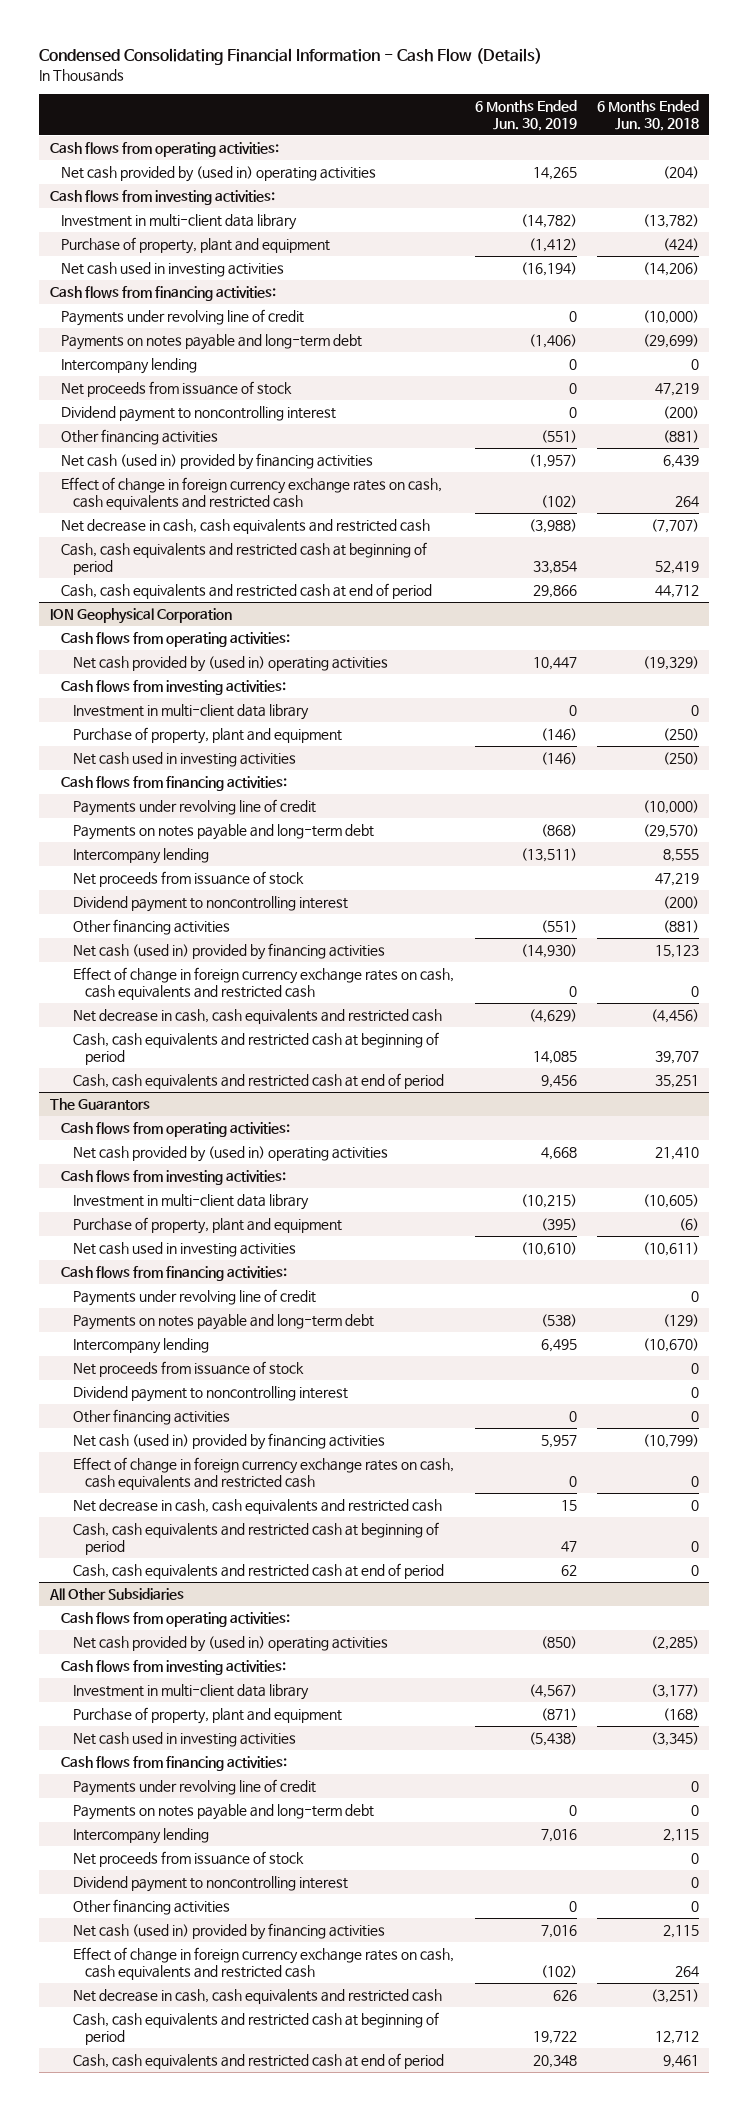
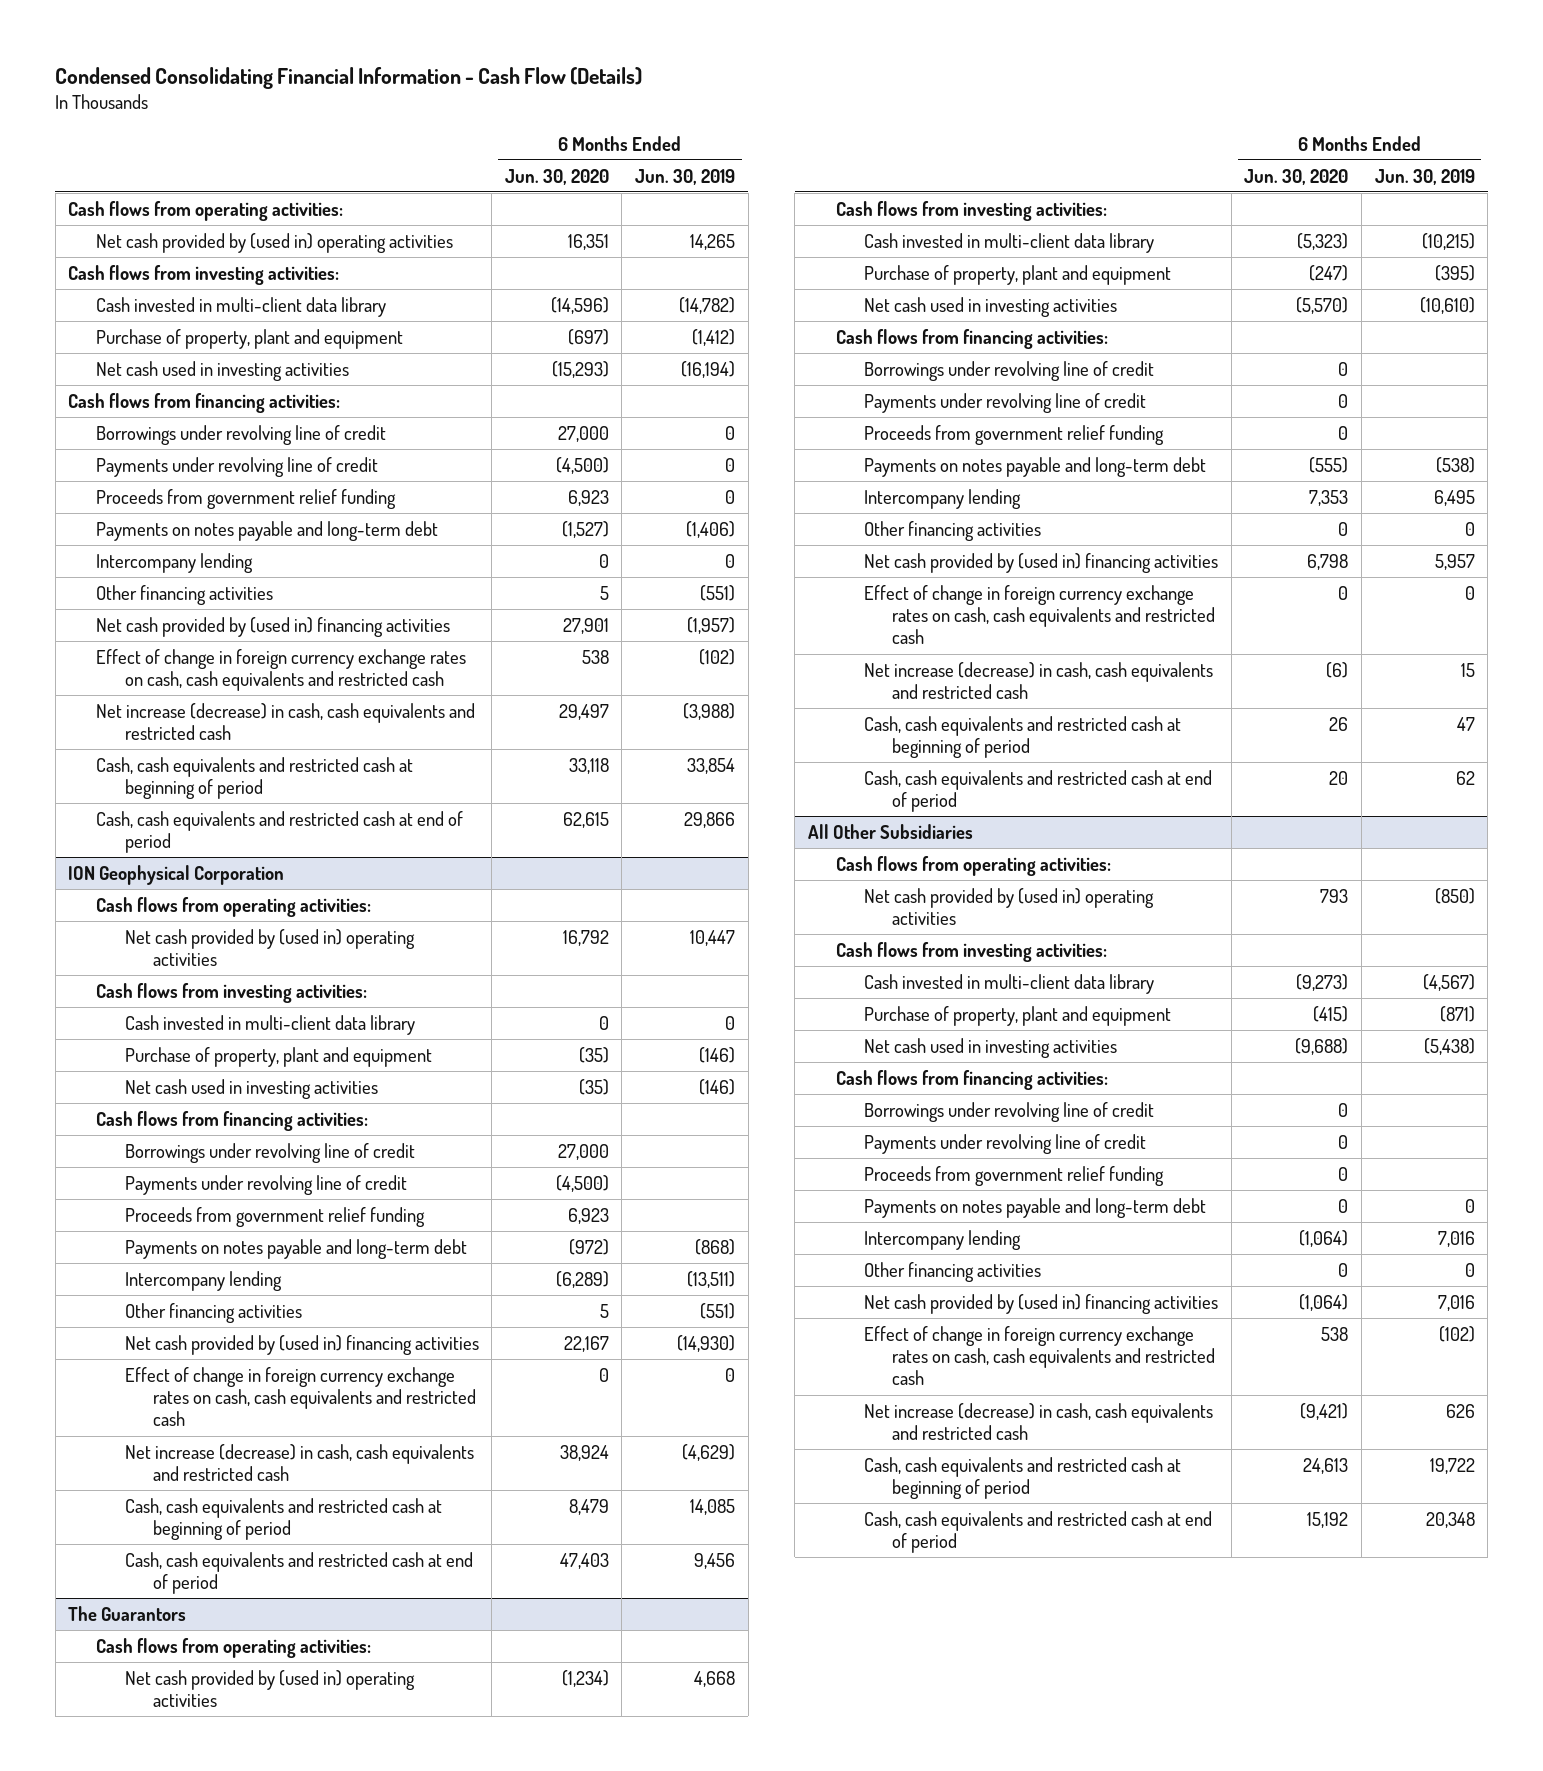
- | 6 Months Ended Jun. 30, 2019 | 6 Months Ended Jun. 30, 2018
+ | 6 Months Ended Jun. 30, 2020 | 6 Months Ended Jun. 30, 2019
- Investment in multi-client data library | (14,782) | (13,782)
+ Cash invested in multi-client data library | (14,596) | (14,782)
+ Borrowings under revolving line of credit | 27,000 | 0
+ Proceeds from government relief funding | 6,923 | 0
- Net proceeds from issuance of stock | 0 | 47,219
- Dividend payment to noncontrolling interest | 0 | (200)
- Net cash (used in) provided by financing activities | (1,957) | 6,439
+ Net cash provided by (used in) financing activities | 27,901 | (1,957)
- Net decrease in cash, cash equivalents and restricted cash | (3,988) | (7,707)
+ Net increase (decrease) in cash, cash equivalents and restricted cash | 29,497 | (3,988)
@ ION Geophysical Corporation
- Investment in multi-client data library | 0 | 0
+ Cash invested in multi-client data library | 0 | 0
+ Borrowings under revolving line of credit | 27,000 |
+ Proceeds from government relief funding | 6,923 |
- Net proceeds from issuance of stock | | 47,219
- Dividend payment to noncontrolling interest | | (200)
- Net cash (used in) provided by financing activities | (14,930) | 15,123
+ Net cash provided by (used in) financing activities | 22,167 | (14,930)
- Net decrease in cash, cash equivalents and restricted cash | (4,629) | (4,456)
+ Net increase (decrease) in cash, cash equivalents and restricted cash | 38,924 | (4,629)
@ The Guarantors
- Investment in multi-client data library | (10,215) | (10,605)
+ Cash invested in multi-client data library | (5,323) | (10,215)
+ Borrowings under revolving line of credit | 0 |
+ Proceeds from government relief funding | 0 |
- Net proceeds from issuance of stock | | 0
- Dividend payment to noncontrolling interest | | 0
- Net cash (used in) provided by financing activities | 5,957 | (10,799)
+ Net cash provided by (used in) financing activities | 6,798 | 5,957
- Net decrease in cash, cash equivalents and restricted cash | 15 | 0
+ Net increase (decrease) in cash, cash equivalents and restricted cash | (6) | 15
@ All Other Subsidiaries
- Investment in multi-client data library | (4,567) | (3,177)
+ Cash invested in multi-client data library | (9,273) | (4,567)
+ Borrowings under revolving line of credit | 0 |
+ Proceeds from government relief funding | 0 |
- Net proceeds from issuance of stock | | 0
- Dividend payment to noncontrolling interest | | 0
- Net cash (used in) provided by financing activities | 7,016 | 2,115
+ Net cash provided by (used in) financing activities | (1,064) | 7,016
- Net decrease in cash, cash equivalents and restricted cash | 626 | (3,251)
+ Net increase (decrease) in cash, cash equivalents and restricted cash | (9,421) | 626

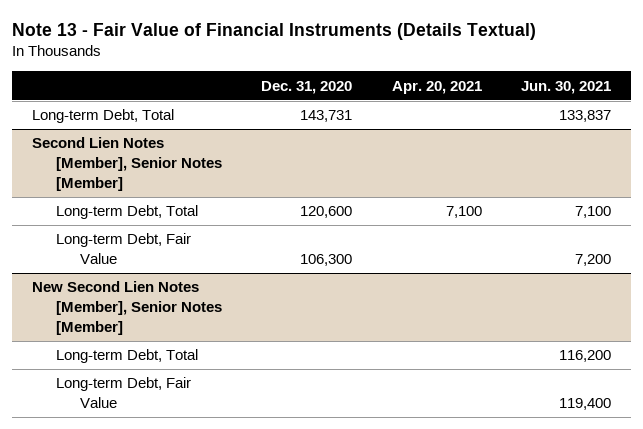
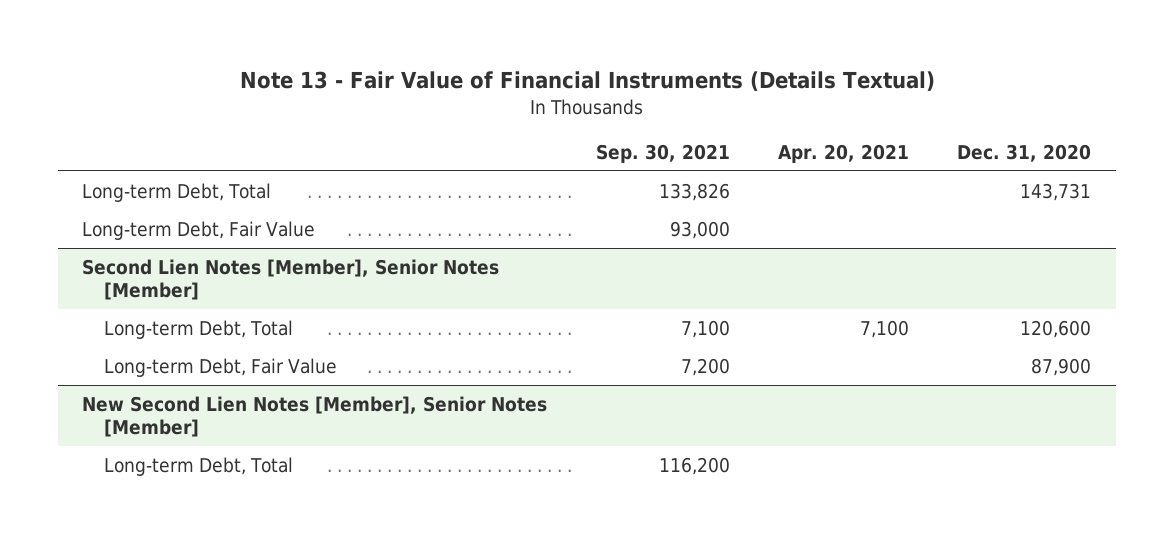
- | Dec. 31, 2020 | Apr. 20, 2021 | Jun. 30, 2021
+ | Sep. 30, 2021 | Apr. 20, 2021 | Dec. 31, 2020
+ Long-term Debt, Fair Value | 93,000 | |
@ Second Lien Notes [Member], Senior Notes [Member]
- Long-term Debt, Fair Value | 106,300 | | 7,200
+ Long-term Debt, Fair Value | 7,200 | | 87,900
@ New Second Lien Notes [Member], Senior Notes [Member]
- Long-term Debt, Fair Value | | | 119,400

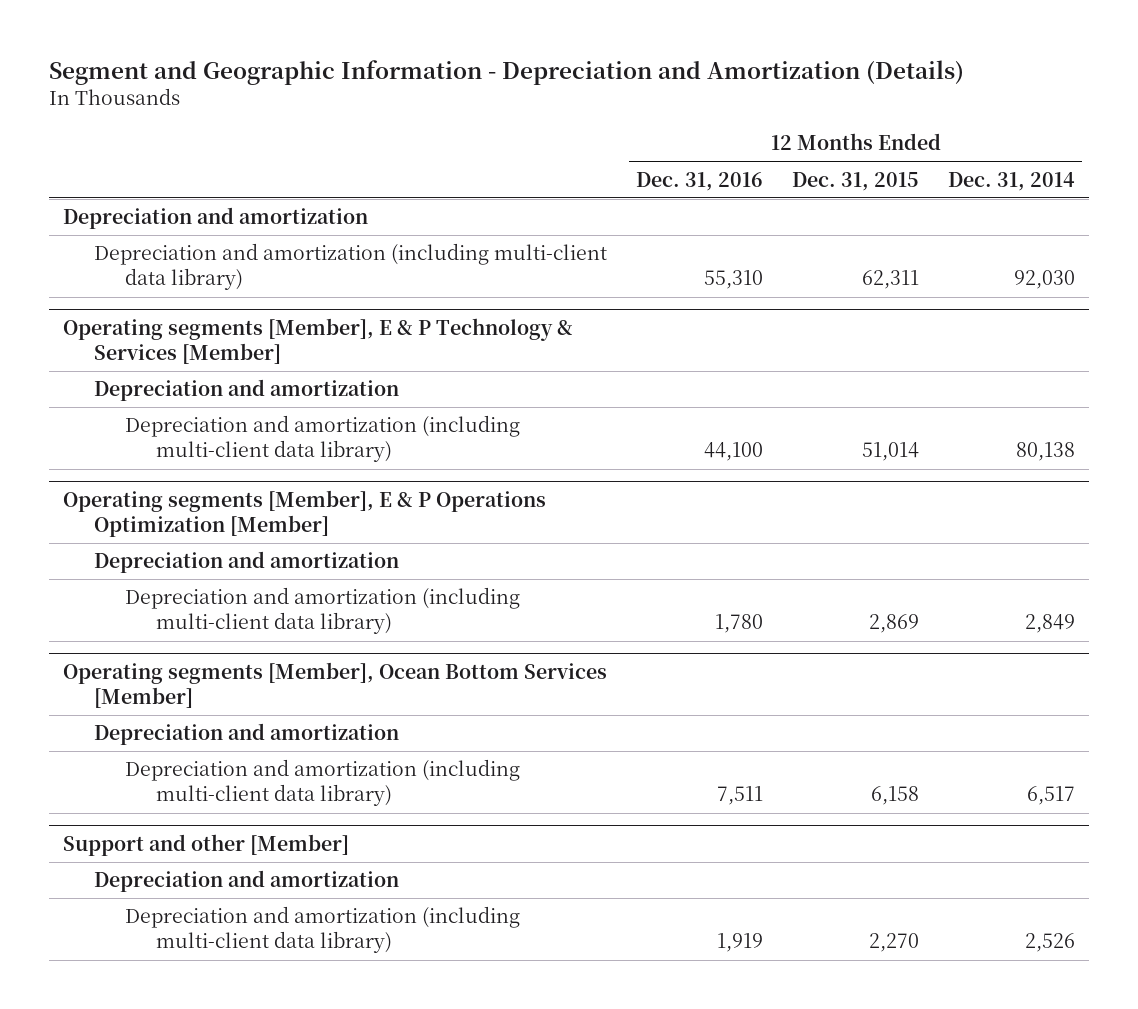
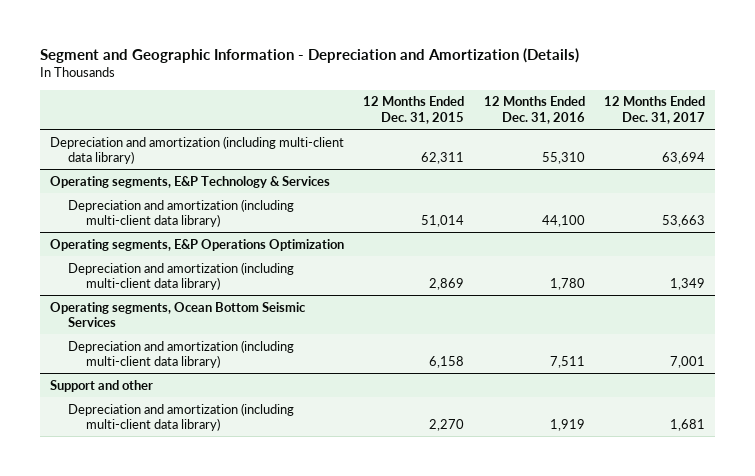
- | 12 Months Ended Dec. 31, 2016 | 12 Months Ended Dec. 31, 2015 | 12 Months Ended Dec. 31, 2014
+ | 12 Months Ended Dec. 31, 2015 | 12 Months Ended Dec. 31, 2016 | 12 Months Ended Dec. 31, 2017
- Depreciation and amortization
- Operating segments [Member], E & P Technology & Services [Member]
- Depreciation and amortization
+ Operating segments, E&P Technology & Services
- Operating segments [Member], E & P Operations Optimization [Member]
- Depreciation and amortization
+ Operating segments, E&P Operations Optimization
- Operating segments [Member], Ocean Bottom Services [Member]
- Depreciation and amortization
+ Operating segments, Ocean Bottom Seismic Services
- Support and other [Member]
- Depreciation and amortization
+ Support and other

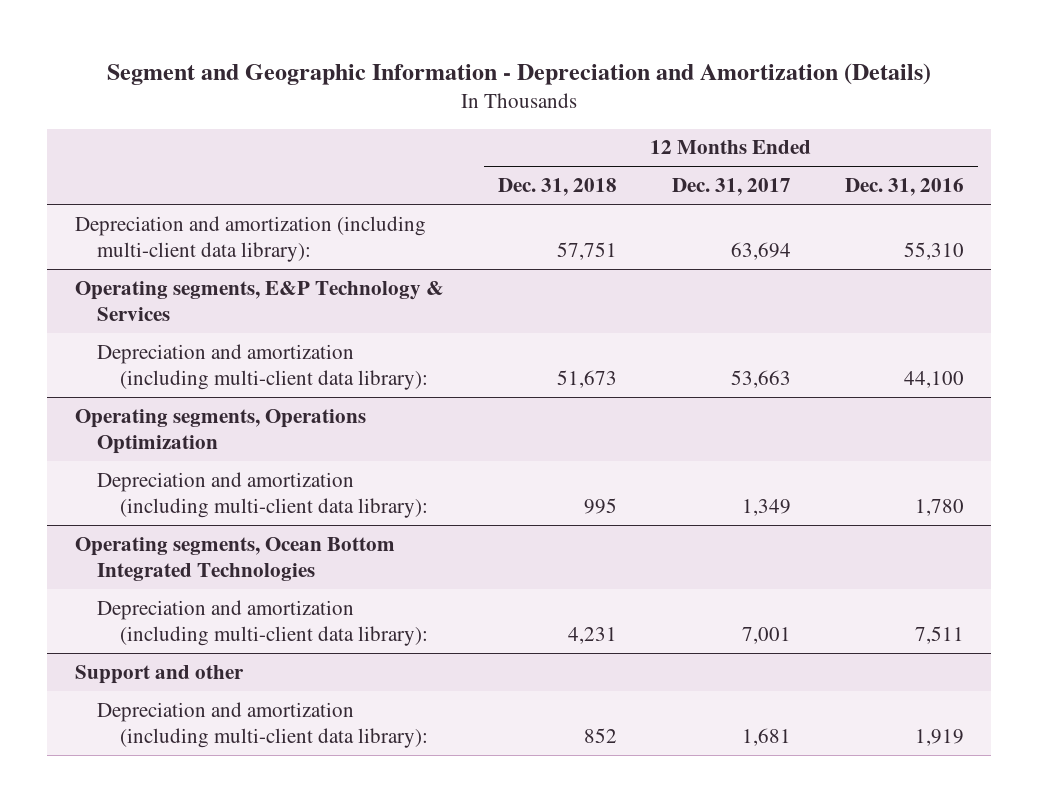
- | 12 Months Ended Dec. 31, 2015 | 12 Months Ended Dec. 31, 2016 | 12 Months Ended Dec. 31, 2017
+ | 12 Months Ended Dec. 31, 2018 | 12 Months Ended Dec. 31, 2017 | 12 Months Ended Dec. 31, 2016
- Depreciation and amortization (including multi-client data library) | 62,311 | 55,310 | 63,694
+ Depreciation and amortization (including multi-client data library): | 57,751 | 63,694 | 55,310
@ Operating segments, E&P Technology & Services
- Depreciation and amortization (including multi-client data library) | 51,014 | 44,100 | 53,663
- Operating segments, E&P Operations Optimization
- Depreciation and amortization (including multi-client data library) | 2,869 | 1,780 | 1,349
- Operating segments, Ocean Bottom Seismic Services
- Depreciation and amortization (including multi-client data library) | 6,158 | 7,511 | 7,001
@ Operating segments, E&P Technology & Services
+ Depreciation and amortization (including multi-client data library): | 51,673 | 53,663 | 44,100
+ Operating segments, Operations Optimization
+ Depreciation and amortization (including multi-client data library): | 995 | 1,349 | 1,780
+ Operating segments, Ocean Bottom Integrated Technologies
+ Depreciation and amortization (including multi-client data library): | 4,231 | 7,001 | 7,511
@ Support and other
- Depreciation and amortization (including multi-client data library) | 2,270 | 1,919 | 1,681
+ Depreciation and amortization (including multi-client data library): | 852 | 1,681 | 1,919

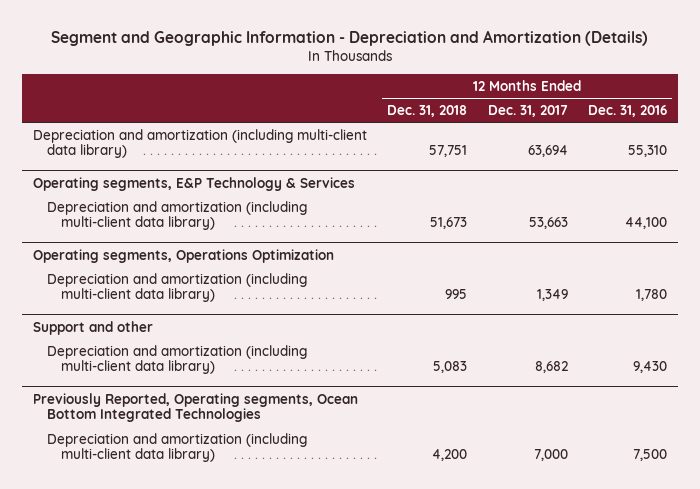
- Depreciation and amortization (including multi-client data library): | 57,751 | 63,694 | 55,310
+ Depreciation and amortization (including multi-client data library) | 57,751 | 63,694 | 55,310
@ Operating segments, E&P Technology & Services
- Depreciation and amortization (including multi-client data library): | 51,673 | 53,663 | 44,100
+ Depreciation and amortization (including multi-client data library) | 51,673 | 53,663 | 44,100
@ Operating segments, Operations Optimization
- Depreciation and amortization (including multi-client data library): | 995 | 1,349 | 1,780
- Operating segments, Ocean Bottom Integrated Technologies
- Depreciation and amortization (including multi-client data library): | 4,231 | 7,001 | 7,511
@ Operating segments, Operations Optimization
+ Depreciation and amortization (including multi-client data library) | 995 | 1,349 | 1,780
@ Support and other
- Depreciation and amortization (including multi-client data library): | 852 | 1,681 | 1,919
+ Depreciation and amortization (including multi-client data library) | 5,083 | 8,682 | 9,430
+ Previously Reported, Operating segments, Ocean Bottom Integrated Technologies
+ Depreciation and amortization (including multi-client data library) | 4,200 | 7,000 | 7,500

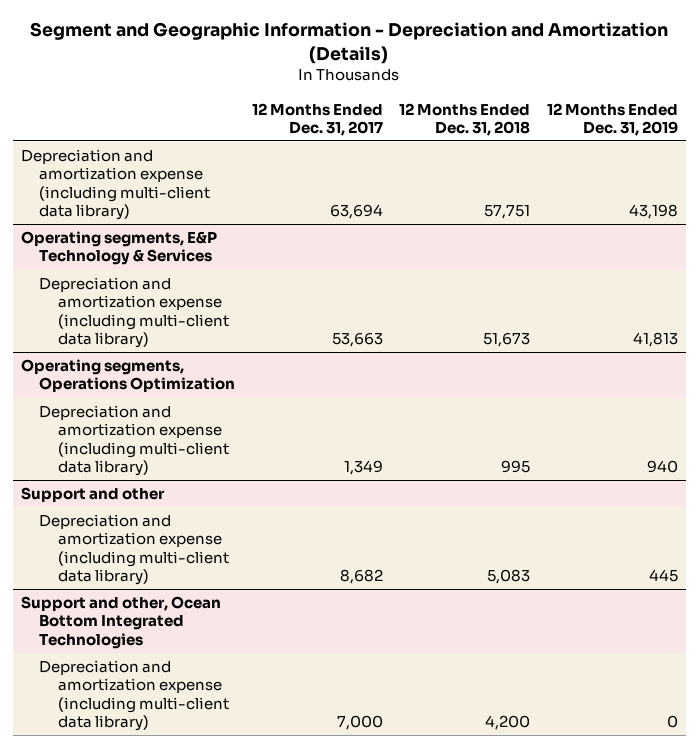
- | 12 Months Ended Dec. 31, 2018 | 12 Months Ended Dec. 31, 2017 | 12 Months Ended Dec. 31, 2016
+ | 12 Months Ended Dec. 31, 2017 | 12 Months Ended Dec. 31, 2018 | 12 Months Ended Dec. 31, 2019
- Depreciation and amortization (including multi-client data library) | 57,751 | 63,694 | 55,310
+ Depreciation and amortization expense (including multi-client data library) | 63,694 | 57,751 | 43,198
@ Operating segments, E&P Technology & Services
- Depreciation and amortization (including multi-client data library) | 51,673 | 53,663 | 44,100
+ Depreciation and amortization expense (including multi-client data library) | 53,663 | 51,673 | 41,813
@ Operating segments, Operations Optimization
- Depreciation and amortization (including multi-client data library) | 995 | 1,349 | 1,780
+ Depreciation and amortization expense (including multi-client data library) | 1,349 | 995 | 940
@ Support and other
- Depreciation and amortization (including multi-client data library) | 5,083 | 8,682 | 9,430
- Previously Reported, Operating segments, Ocean Bottom Integrated Technologies
- Depreciation and amortization (including multi-client data library) | 4,200 | 7,000 | 7,500
@ Support and other
+ Depreciation and amortization expense (including multi-client data library) | 8,682 | 5,083 | 445
+ Support and other, Ocean Bottom Integrated Technologies
+ Depreciation and amortization expense (including multi-client data library) | 7,000 | 4,200 | 0

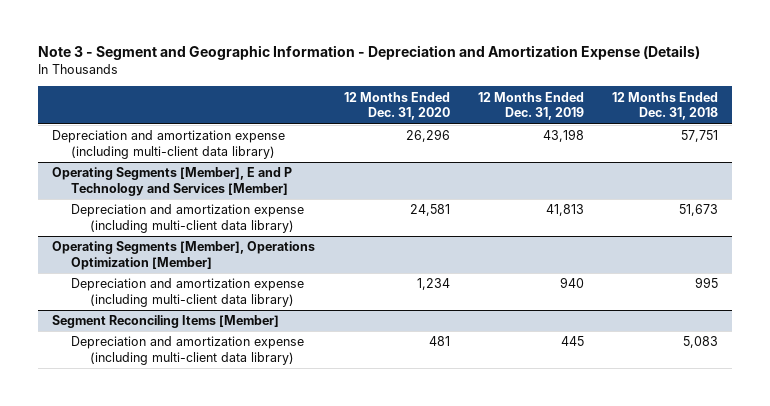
- Segment and Geographic Information - Depreciation and Amortization (Details)
+ Note 3 - Segment and Geographic Information - Depreciation and Amortization Expense (Details)
- | 12 Months Ended Dec. 31, 2017 | 12 Months Ended Dec. 31, 2018 | 12 Months Ended Dec. 31, 2019
+ | 12 Months Ended Dec. 31, 2020 | 12 Months Ended Dec. 31, 2019 | 12 Months Ended Dec. 31, 2018
- Operating segments, E&P Technology & Services
+ Operating Segments [Member], E and P Technology and Services [Member]
- Operating segments, Operations Optimization
+ Operating Segments [Member], Operations Optimization [Member]
- Support and other
+ Segment Reconciling Items [Member]
- Support and other, Ocean Bottom Integrated Technologies
- Depreciation and amortization expense (including multi-client data library) | 7,000 | 4,200 | 0

